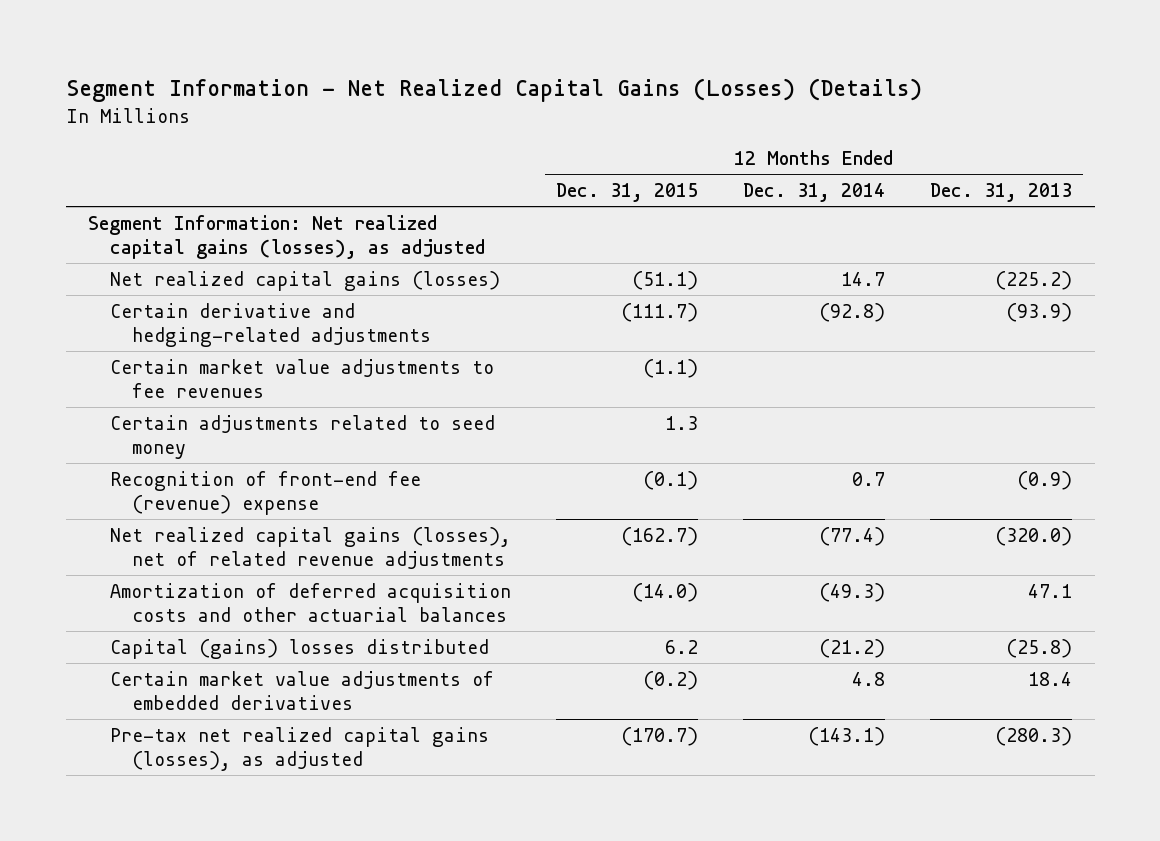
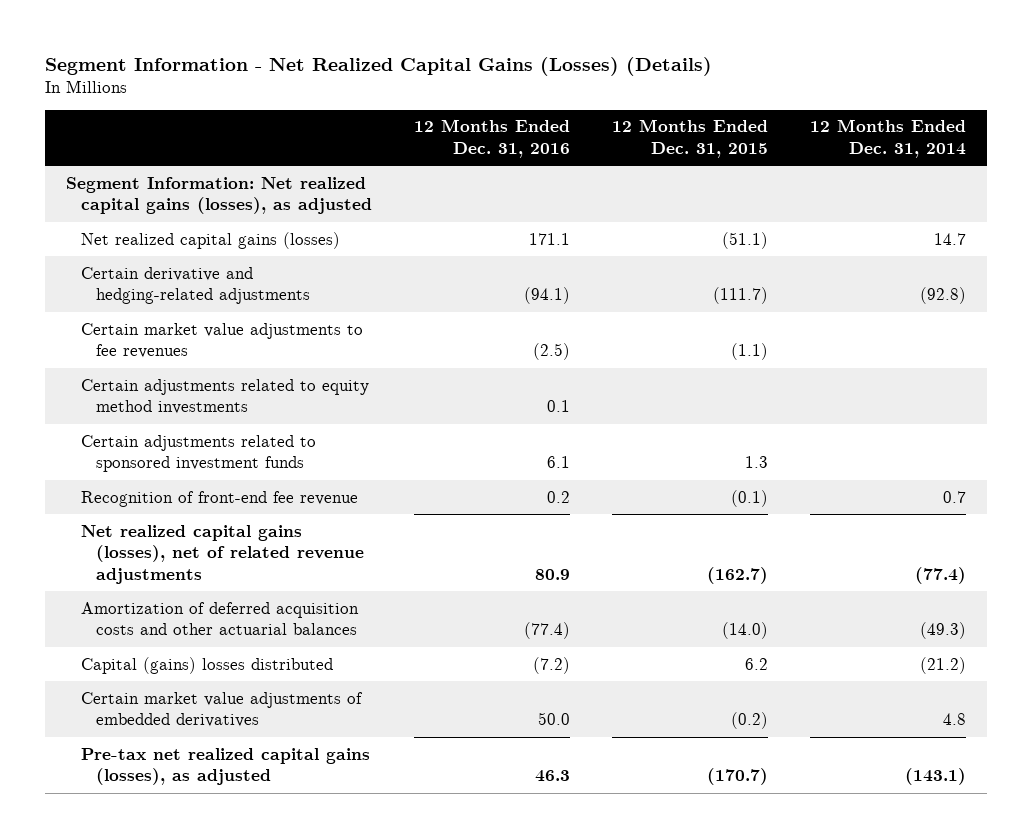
- | 12 Months Ended Dec. 31, 2015 | 12 Months Ended Dec. 31, 2014 | 12 Months Ended Dec. 31, 2013
+ | 12 Months Ended Dec. 31, 2016 | 12 Months Ended Dec. 31, 2015 | 12 Months Ended Dec. 31, 2014
- Certain adjustments related to seed money | 1.3 | |
- Recognition of front-end fee (revenue) expense | (0.1) | 0.7 | (0.9)
+ Certain adjustments related to equity method investments | 0.1 | |
+ Certain adjustments related to sponsored investment funds | 6.1 | 1.3 |
+ Recognition of front-end fee revenue | 0.2 | (0.1) | 0.7

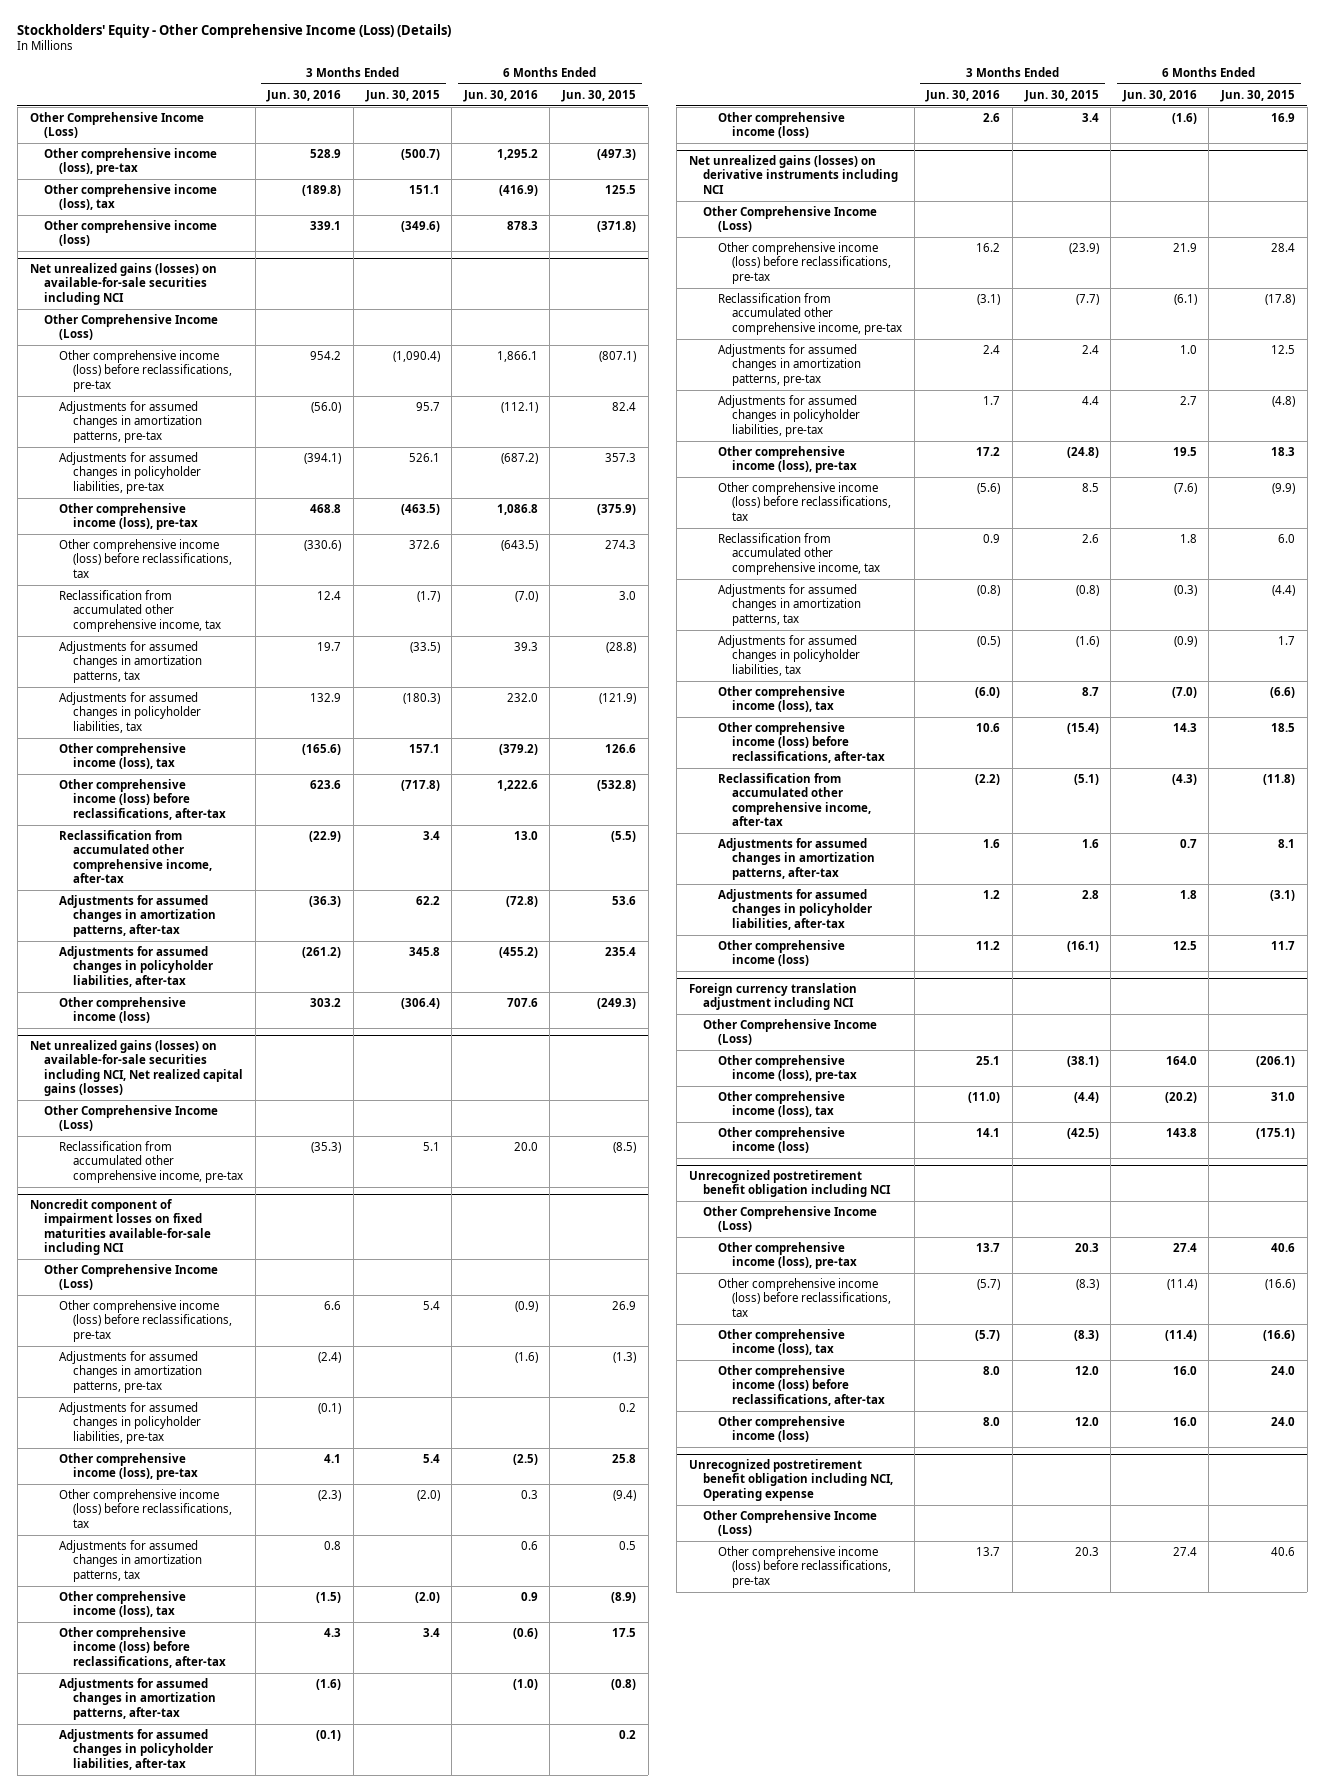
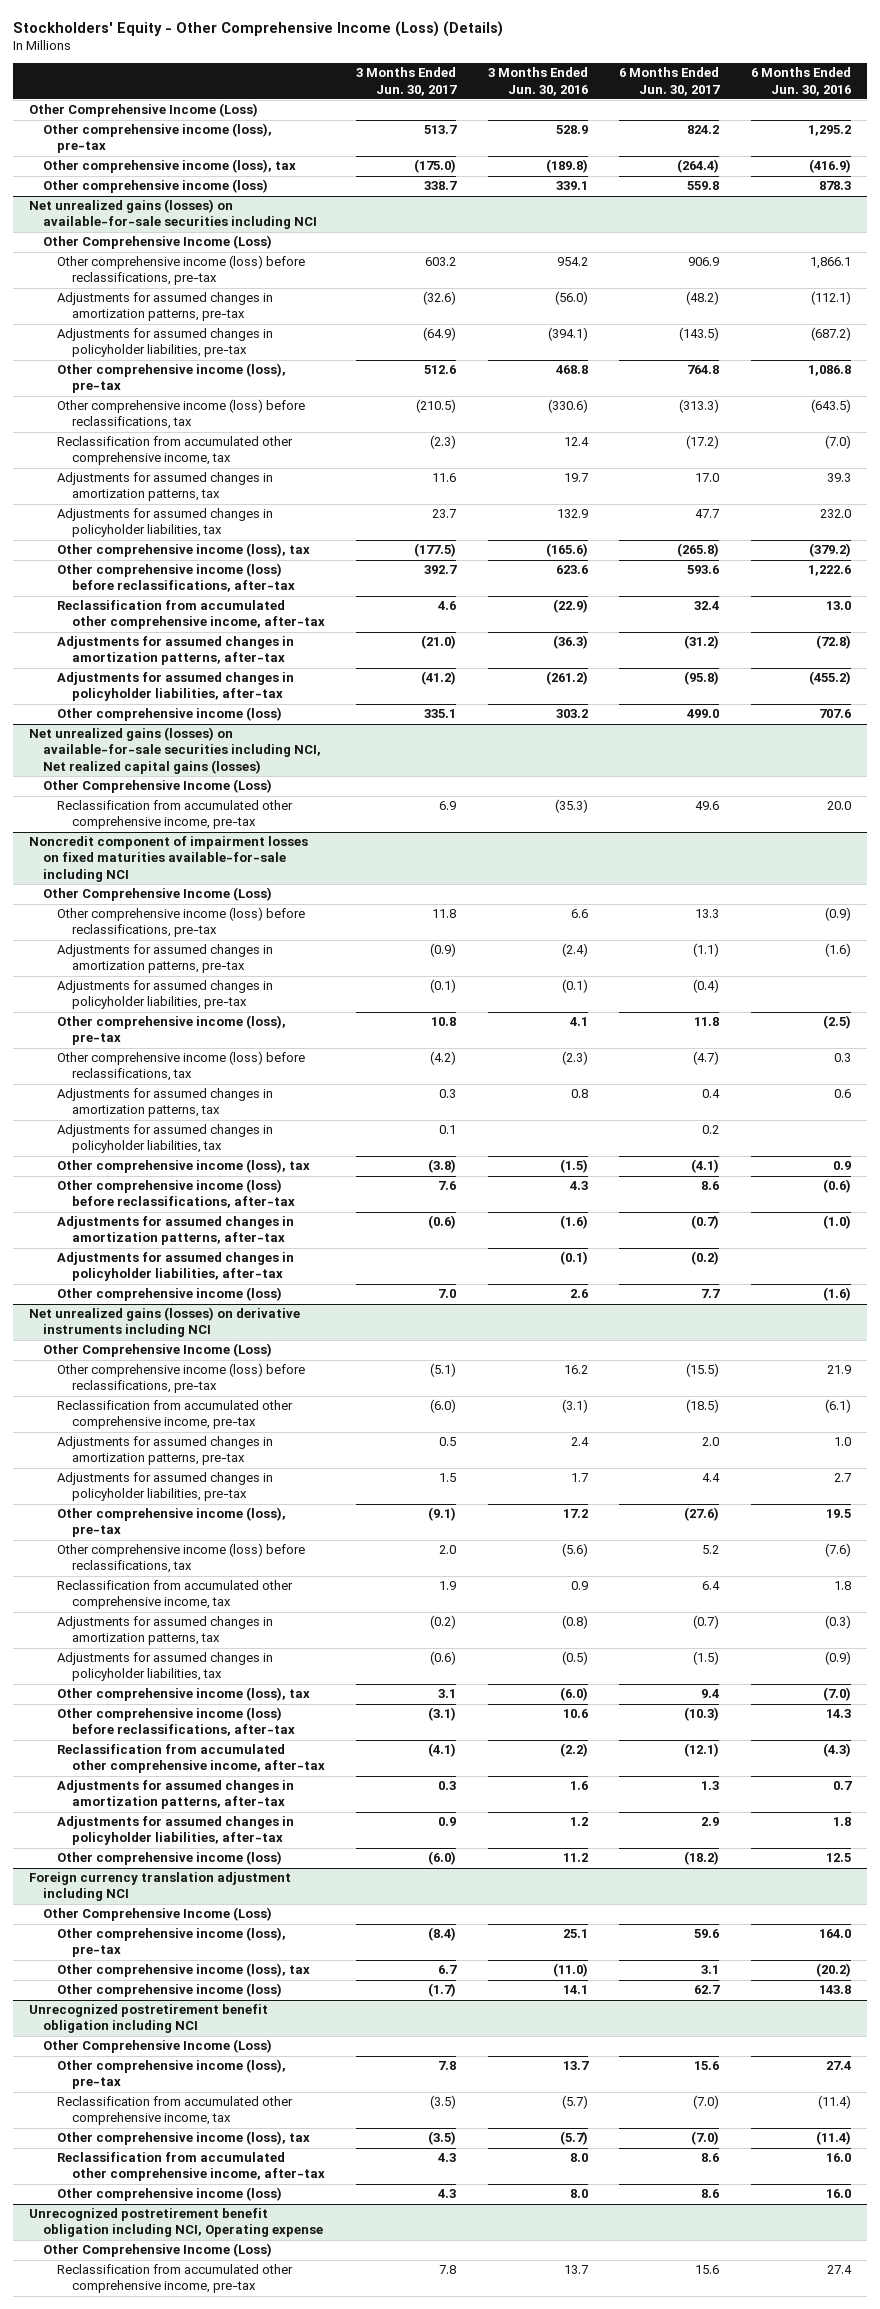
- | 3 Months Ended Jun. 30, 2016 | 3 Months Ended Jun. 30, 2015 | 6 Months Ended Jun. 30, 2016 | 6 Months Ended Jun. 30, 2015
+ | 3 Months Ended Jun. 30, 2017 | 3 Months Ended Jun. 30, 2016 | 6 Months Ended Jun. 30, 2017 | 6 Months Ended Jun. 30, 2016
@ Noncredit component of impairment losses on fixed maturities available-for-sale including NCI
+ Adjustments for assumed changes in policyholder liabilities, tax | 0.1 | | 0.2 |
@ Unrecognized postretirement benefit obligation including NCI
- Other comprehensive income (loss) before reclassifications, tax | (5.7) | (8.3) | (11.4) | (16.6)
+ Reclassification from accumulated other comprehensive income, tax | (3.5) | (5.7) | (7.0) | (11.4)
- Other comprehensive income (loss) before reclassifications, after-tax | 8.0 | 12.0 | 16.0 | 24.0
+ Reclassification from accumulated other comprehensive income, after-tax | 4.3 | 8.0 | 8.6 | 16.0
@ Unrecognized postretirement benefit obligation including NCI, Operating expense
- Other comprehensive income (loss) before reclassifications, pre-tax | 13.7 | 20.3 | 27.4 | 40.6
+ Reclassification from accumulated other comprehensive income, pre-tax | 7.8 | 13.7 | 15.6 | 27.4

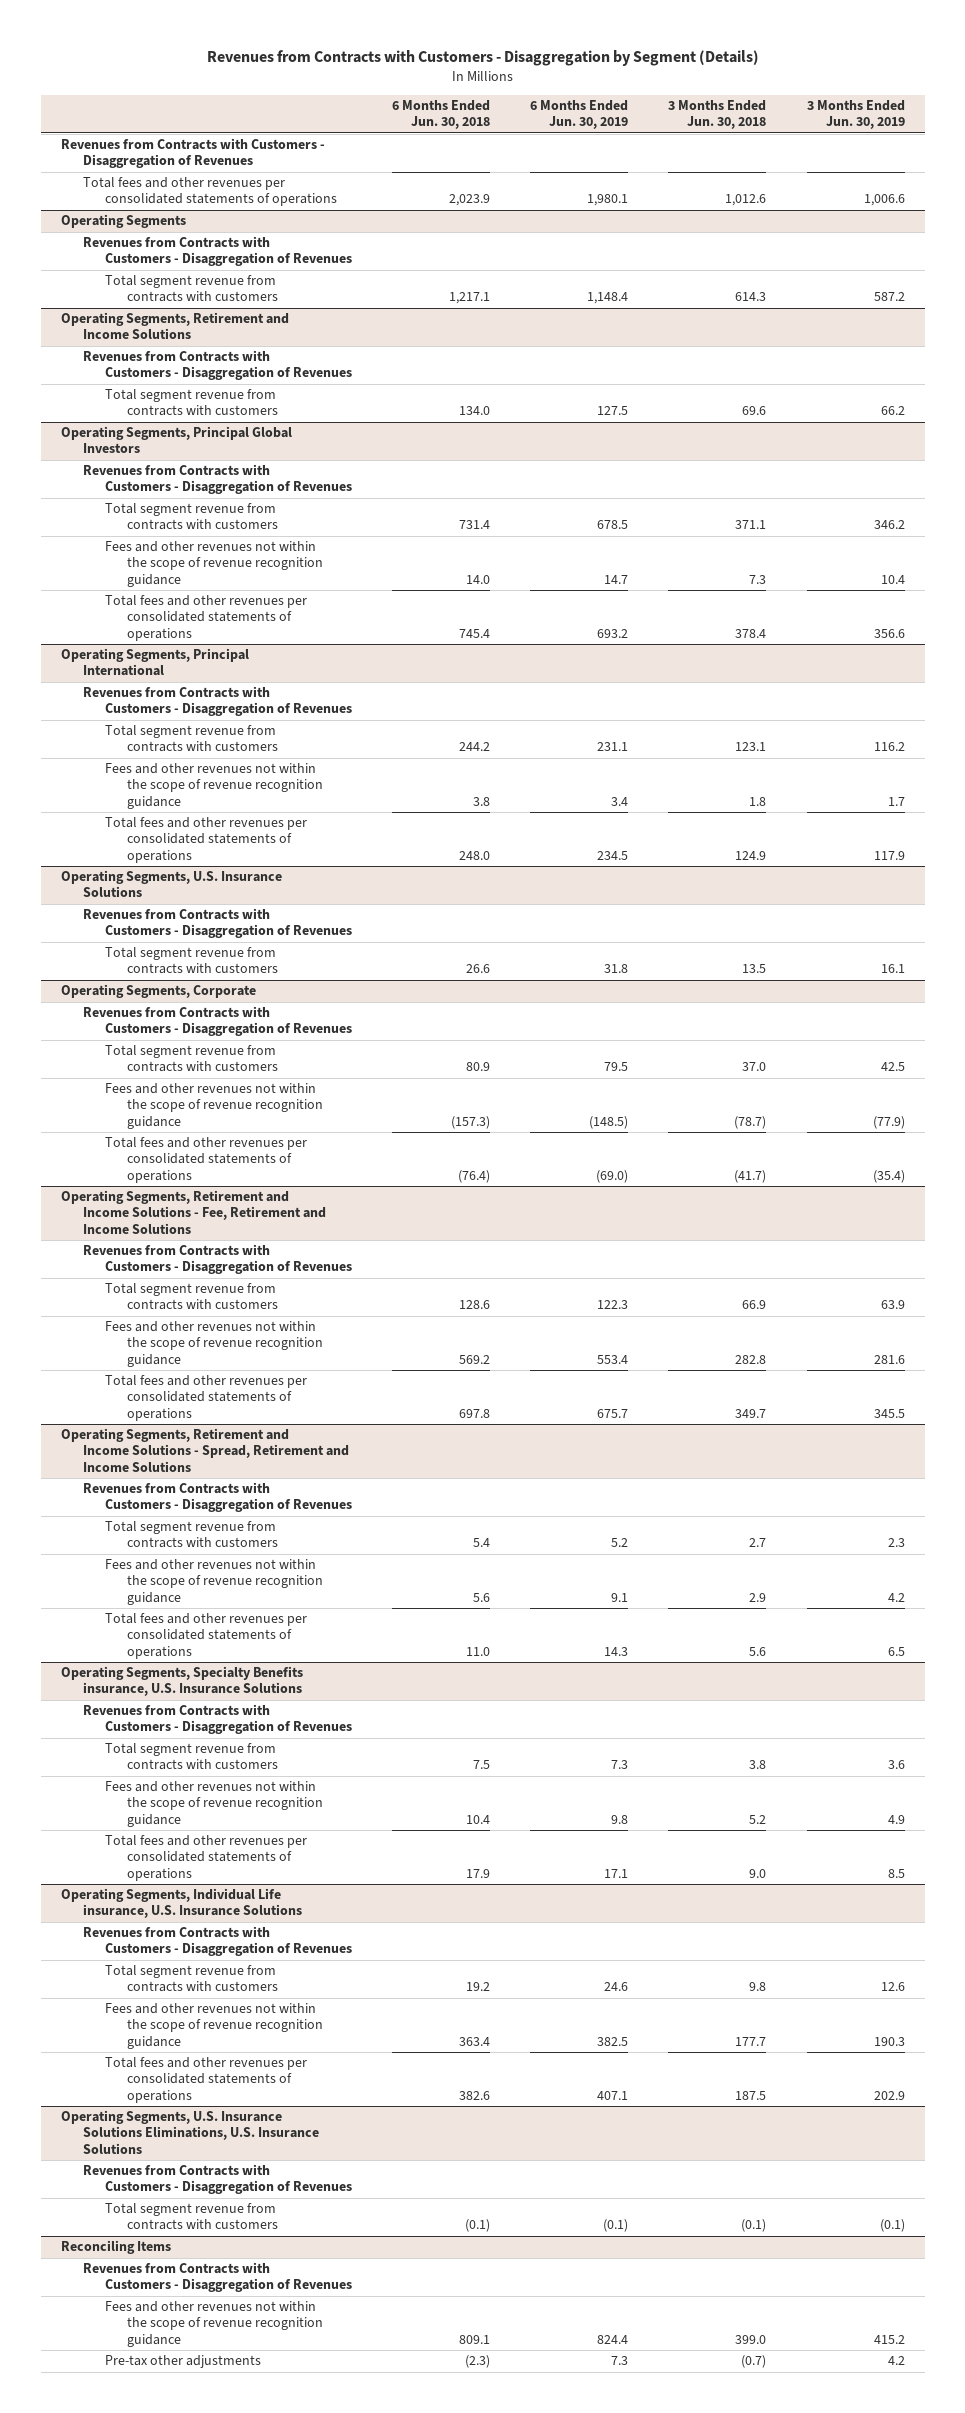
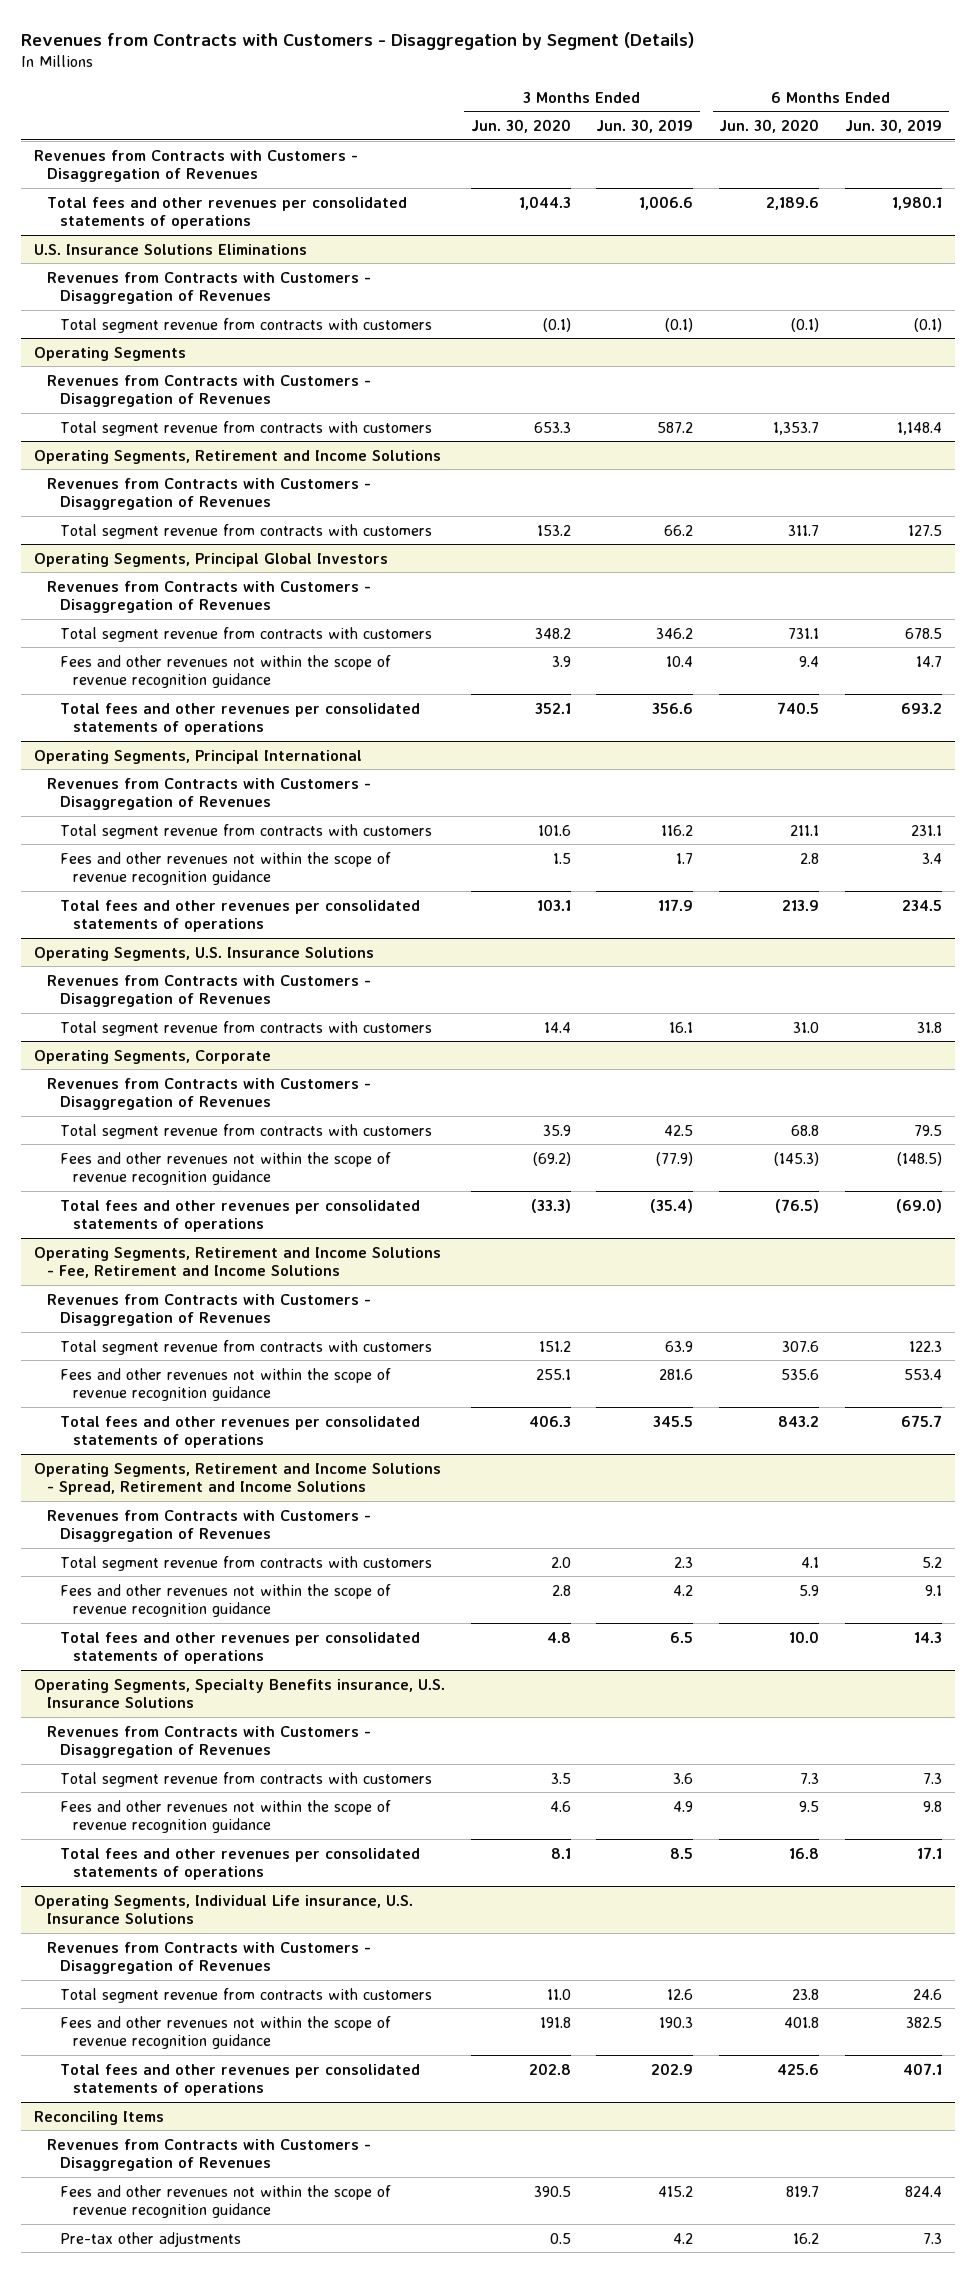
- | 6 Months Ended Jun. 30, 2018 | 6 Months Ended Jun. 30, 2019 | 3 Months Ended Jun. 30, 2018 | 3 Months Ended Jun. 30, 2019
+ | 3 Months Ended Jun. 30, 2020 | 3 Months Ended Jun. 30, 2019 | 6 Months Ended Jun. 30, 2020 | 6 Months Ended Jun. 30, 2019
+ U.S. Insurance Solutions Eliminations
+ Revenues from Contracts with Customers - Disaggregation of Revenues
+ Total segment revenue from contracts with customers | (0.1) | (0.1) | (0.1) | (0.1)
- Operating Segments, U.S. Insurance Solutions Eliminations, U.S. Insurance Solutions
- Revenues from Contracts with Customers - Disaggregation of Revenues
- Total segment revenue from contracts with customers | (0.1) | (0.1) | (0.1) | (0.1)

